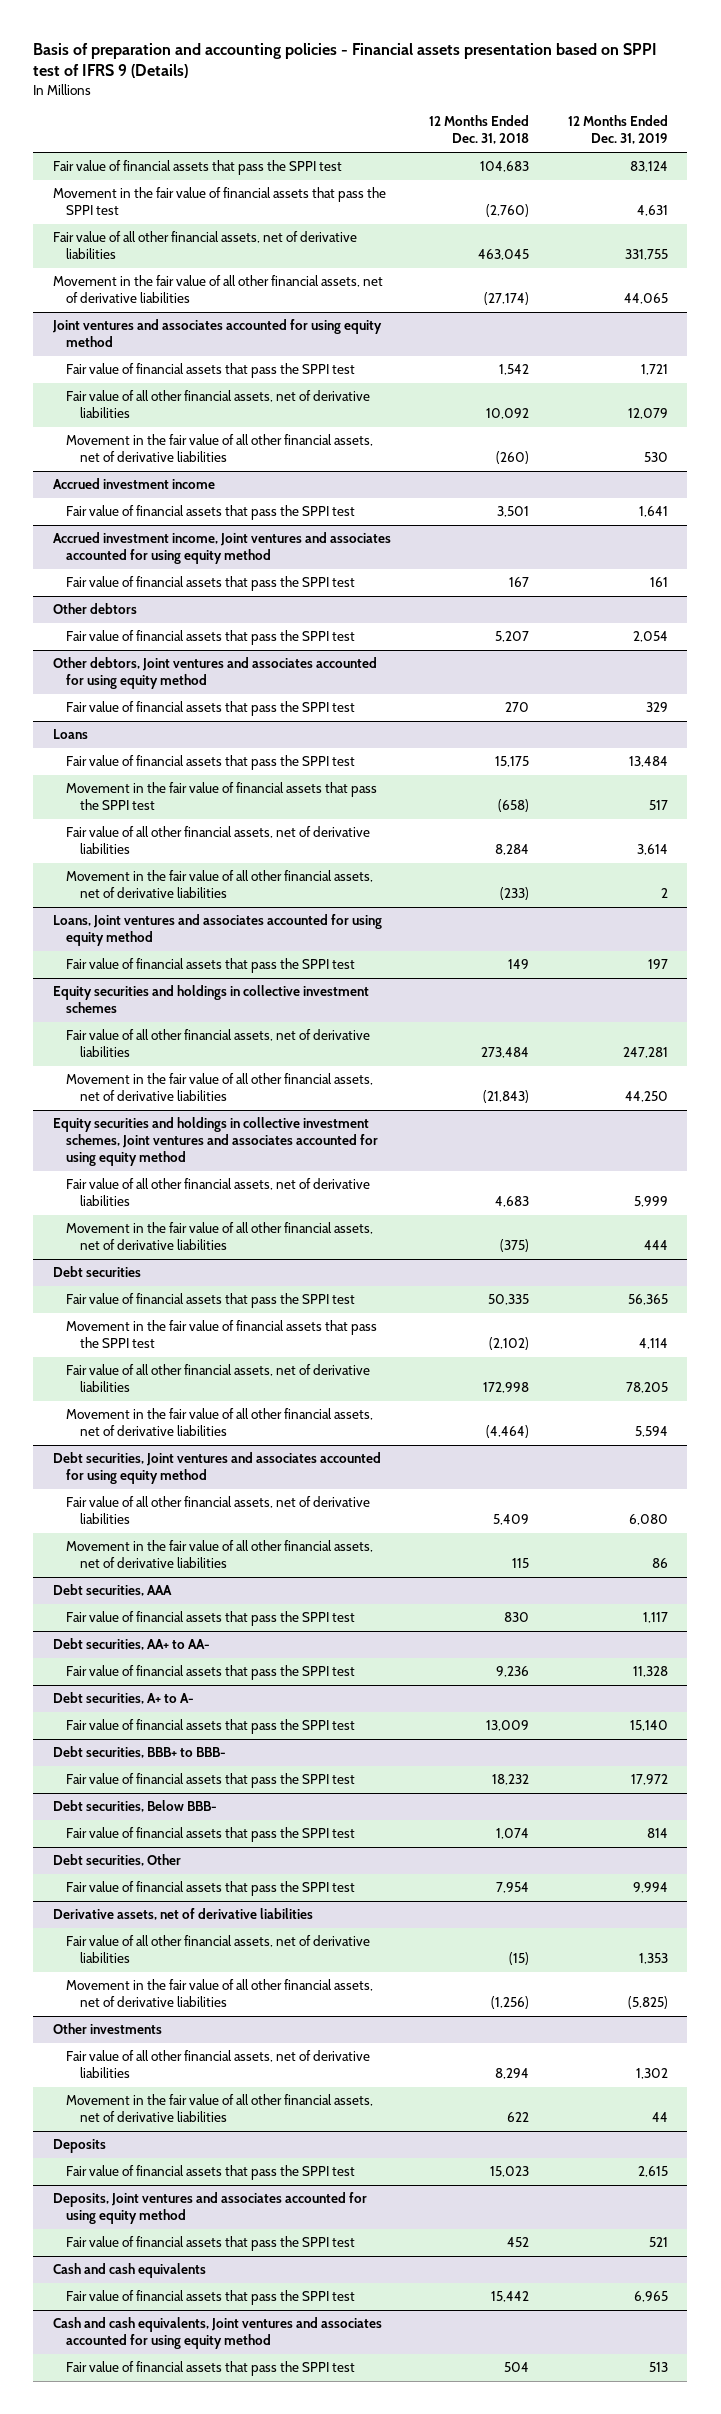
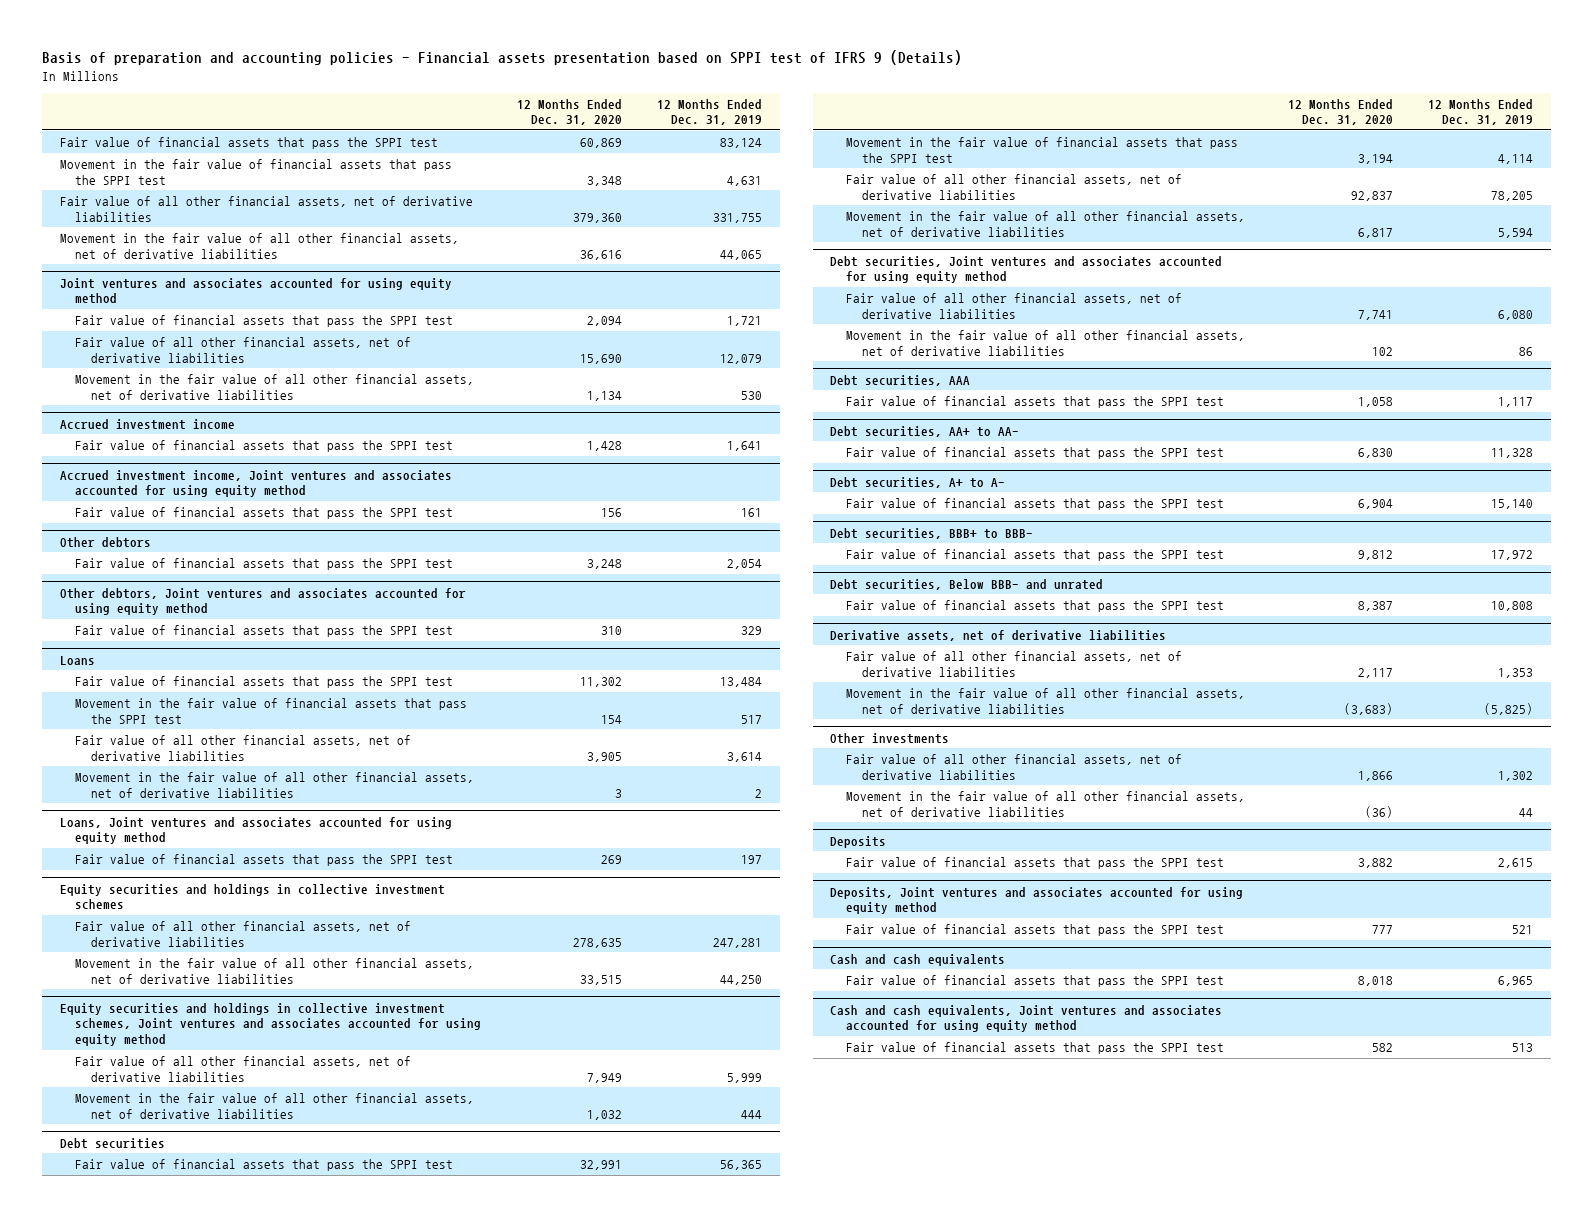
- | 12 Months Ended Dec. 31, 2018 | 12 Months Ended Dec. 31, 2019
+ | 12 Months Ended Dec. 31, 2020 | 12 Months Ended Dec. 31, 2019
- Debt securities, Below BBB-
- Fair value of financial assets that pass the SPPI test | 1,074 | 814
- Debt securities, Other
- Fair value of financial assets that pass the SPPI test | 7,954 | 9,994
+ Debt securities, Below BBB- and unrated
+ Fair value of financial assets that pass the SPPI test | 8,387 | 10,808

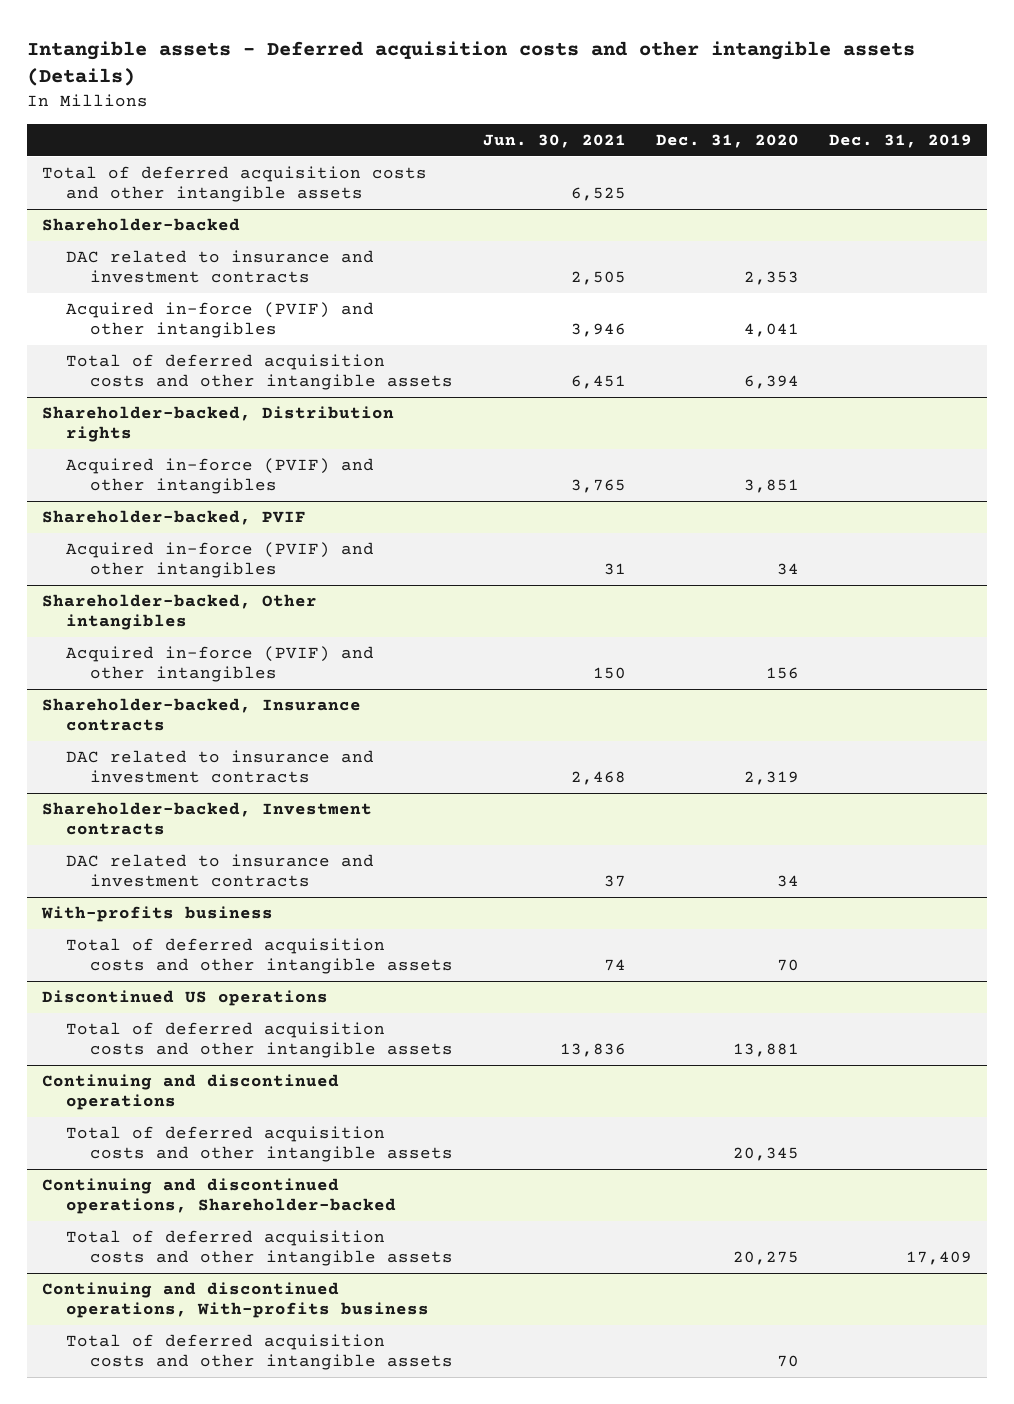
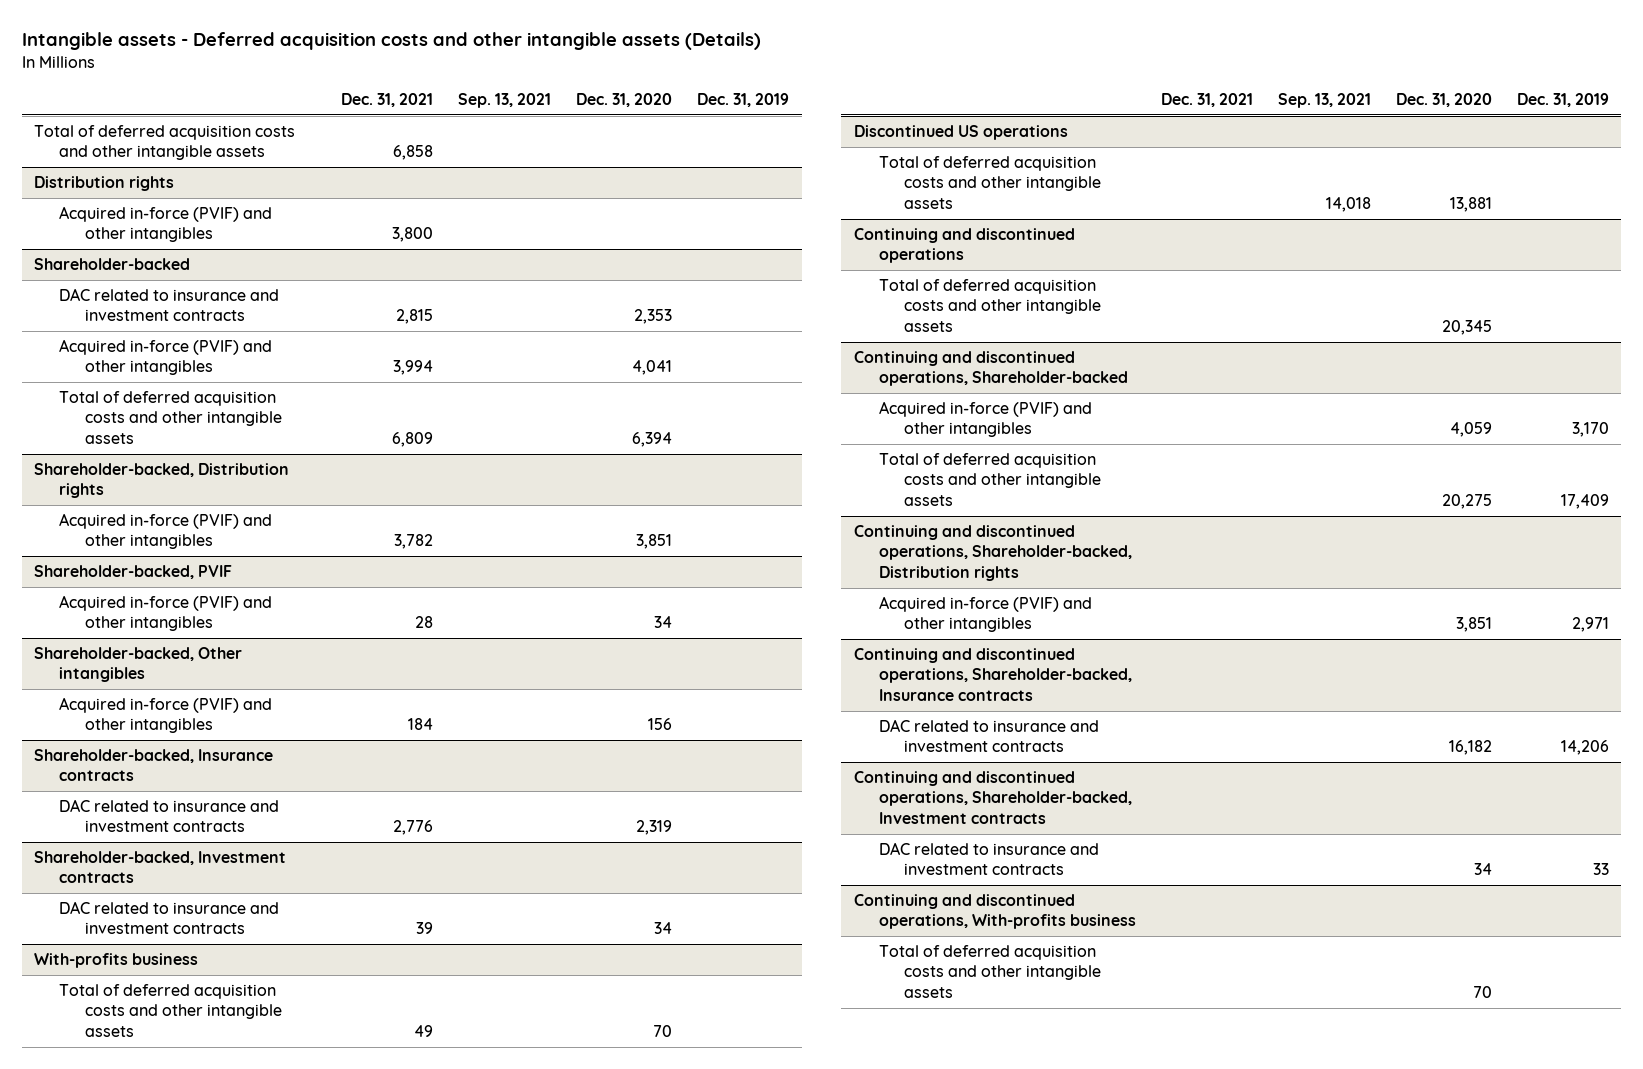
- | Jun. 30, 2021 | Dec. 31, 2020 | Dec. 31, 2019
+ | Dec. 31, 2021 | Sep. 13, 2021 | Dec. 31, 2020 | Dec. 31, 2019
+ Distribution rights
+ Acquired in-force (PVIF) and other intangibles | 3,800 | | |
@ Continuing and discontinued operations, Shareholder-backed
+ Acquired in-force (PVIF) and other intangibles | | | 4,059 | 3,170
+ Continuing and discontinued operations, Shareholder-backed, Distribution rights
+ Acquired in-force (PVIF) and other intangibles | | | 3,851 | 2,971
+ Continuing and discontinued operations, Shareholder-backed, Insurance contracts
+ DAC related to insurance and investment contracts | | | 16,182 | 14,206
+ Continuing and discontinued operations, Shareholder-backed, Investment contracts
+ DAC related to insurance and investment contracts | | | 34 | 33

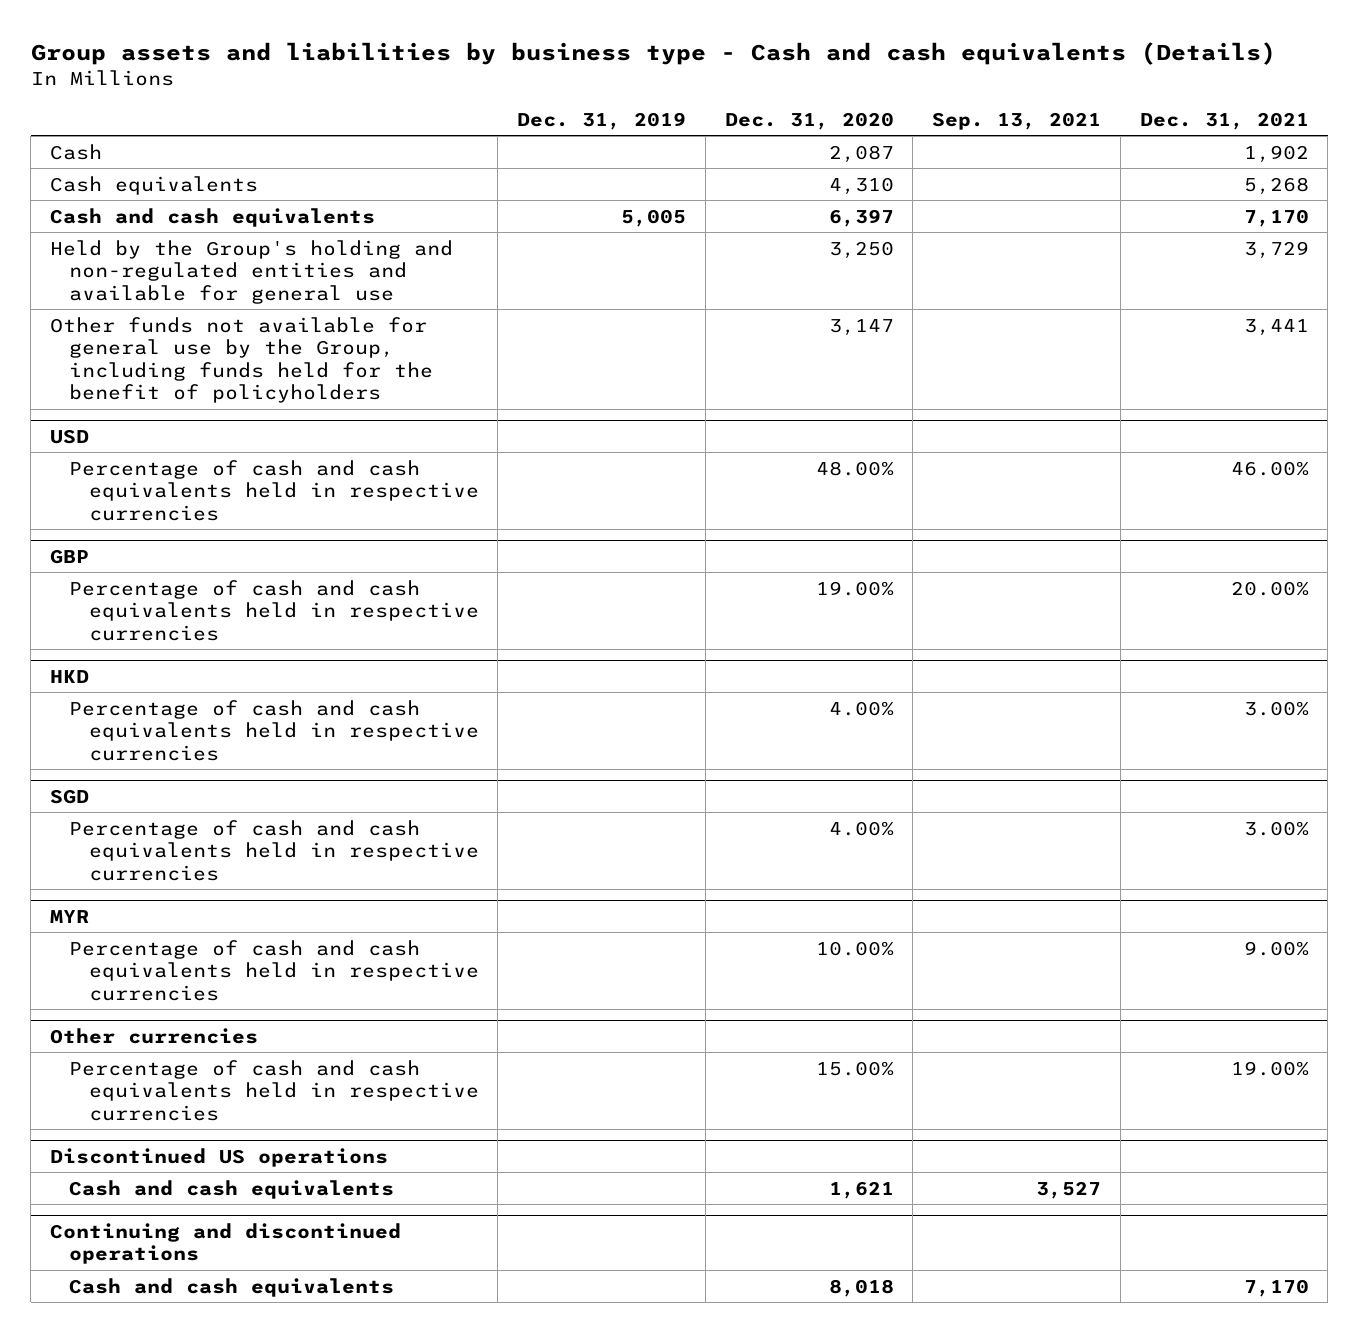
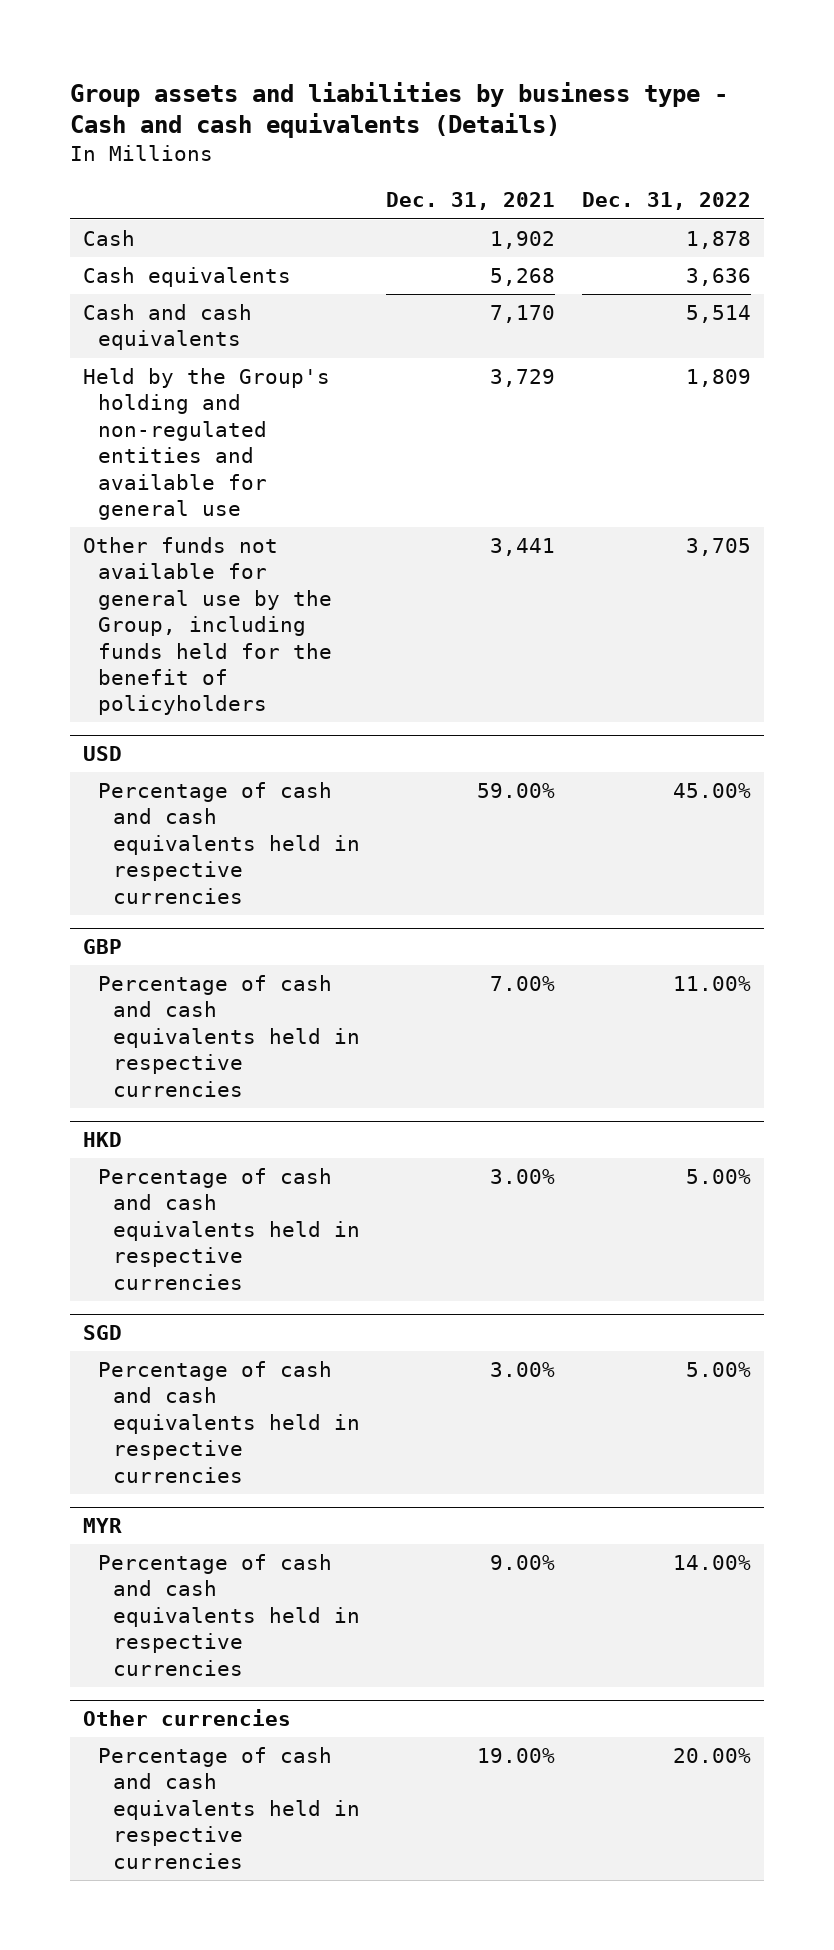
- | Dec. 31, 2019 | Dec. 31, 2020 | Sep. 13, 2021 | Dec. 31, 2021
+ | Dec. 31, 2021 | Dec. 31, 2022
@ USD
- Percentage of cash and cash equivalents held in respective currencies | | 48.00% | | 46.00%
+ Percentage of cash and cash equivalents held in respective currencies | 59.00% | 45.00%
@ GBP
- Percentage of cash and cash equivalents held in respective currencies | | 19.00% | | 20.00%
+ Percentage of cash and cash equivalents held in respective currencies | 7.00% | 11.00%
- Discontinued US operations
- Cash and cash equivalents | | 1,621 | 3,527 |
- Continuing and discontinued operations
- Cash and cash equivalents | | 8,018 | | 7,170

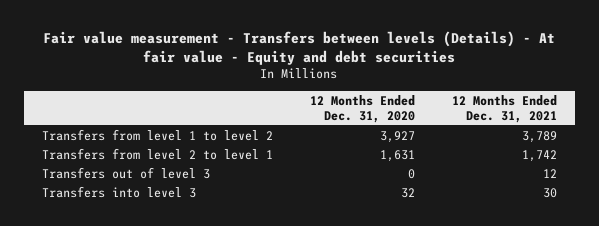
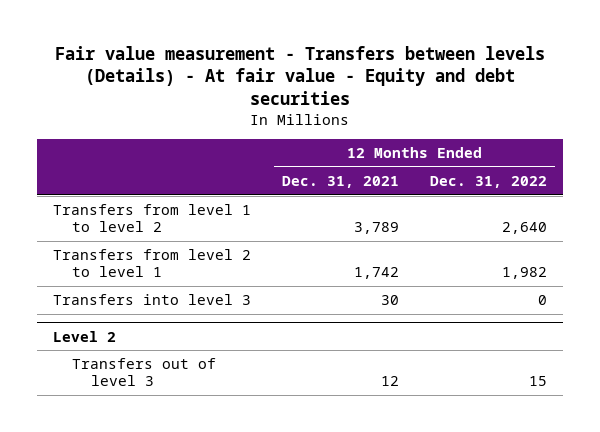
- | 12 Months Ended Dec. 31, 2020 | 12 Months Ended Dec. 31, 2021
+ | 12 Months Ended Dec. 31, 2021 | 12 Months Ended Dec. 31, 2022
- Transfers out of level 3 | 0 | 12
+ Level 2
+ Transfers out of level 3 | 12 | 15

